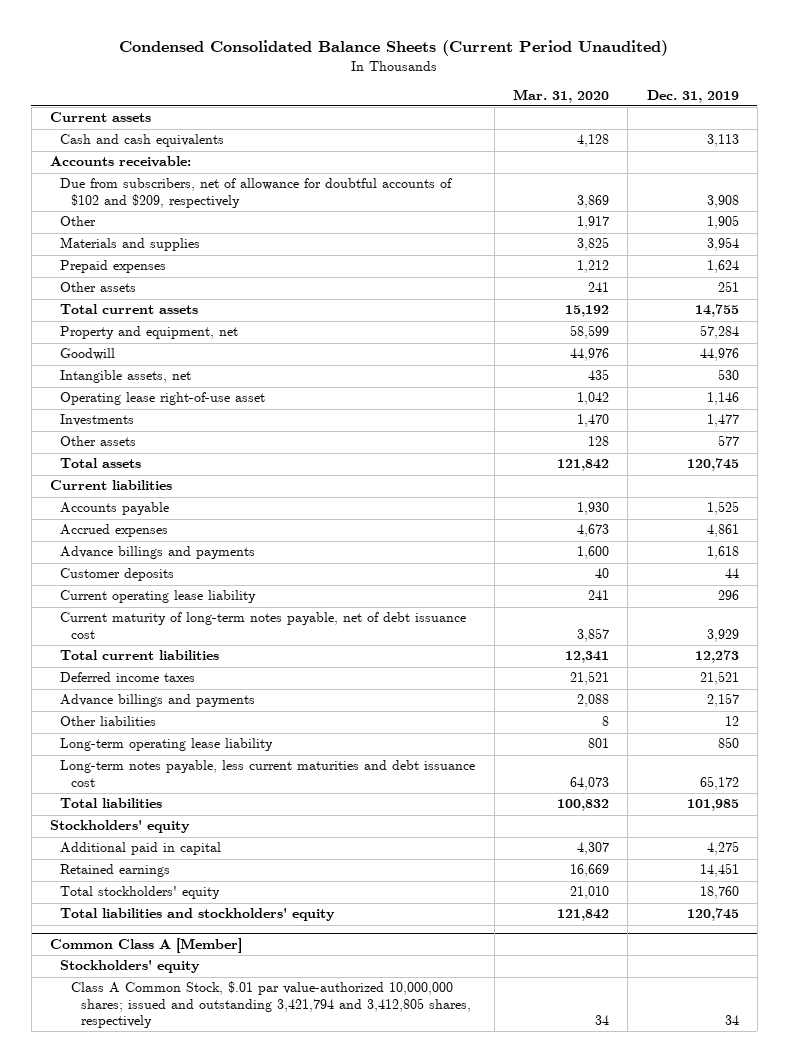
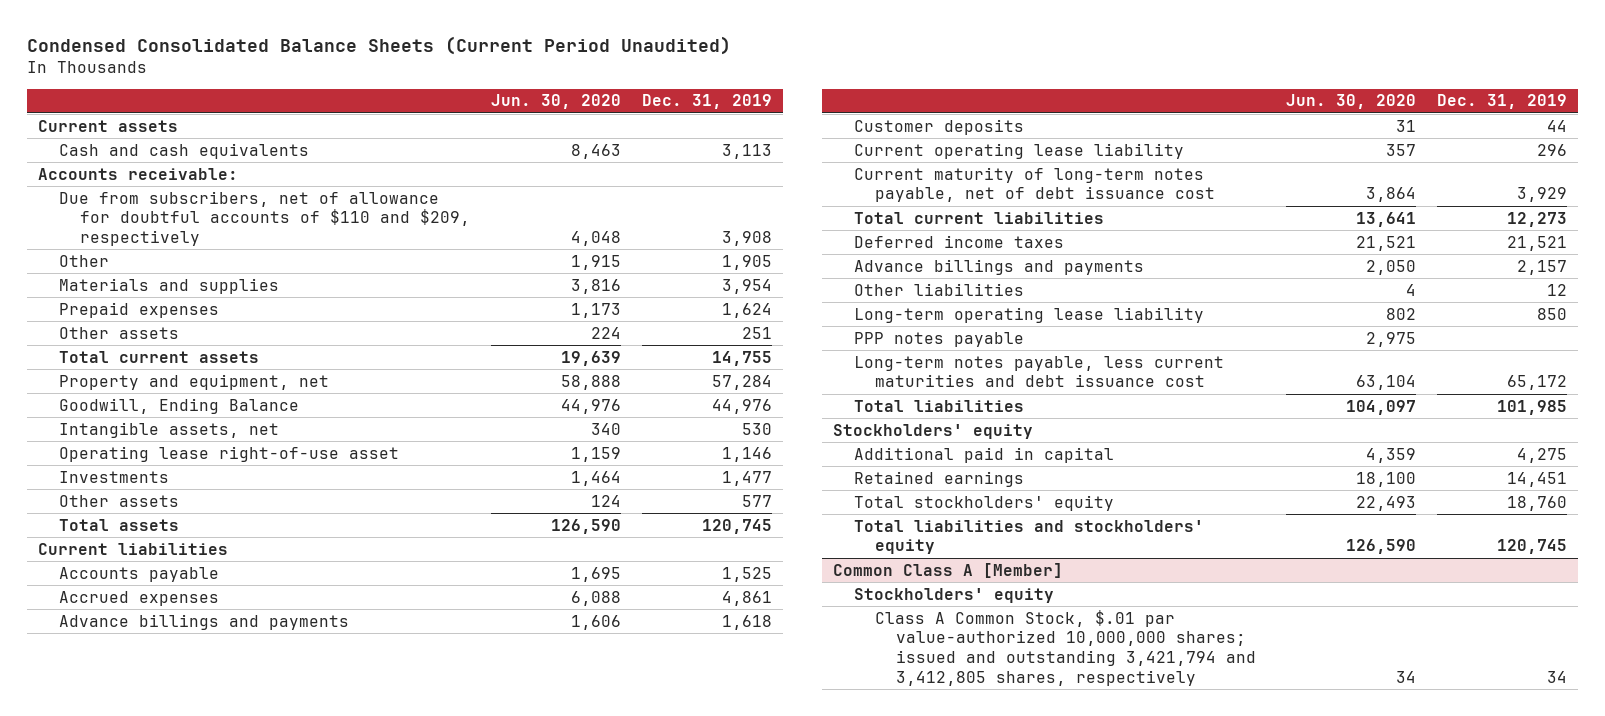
- | Mar. 31, 2020 | Dec. 31, 2019
+ | Jun. 30, 2020 | Dec. 31, 2019
- Due from subscribers, net of allowance for doubtful accounts of $102 and $209, respectively | 3,869 | 3,908
+ Due from subscribers, net of allowance for doubtful accounts of $110 and $209, respectively | 4,048 | 3,908
- Goodwill | 44,976 | 44,976
+ Goodwill, Ending Balance | 44,976 | 44,976
+ PPP notes payable | 2,975 |

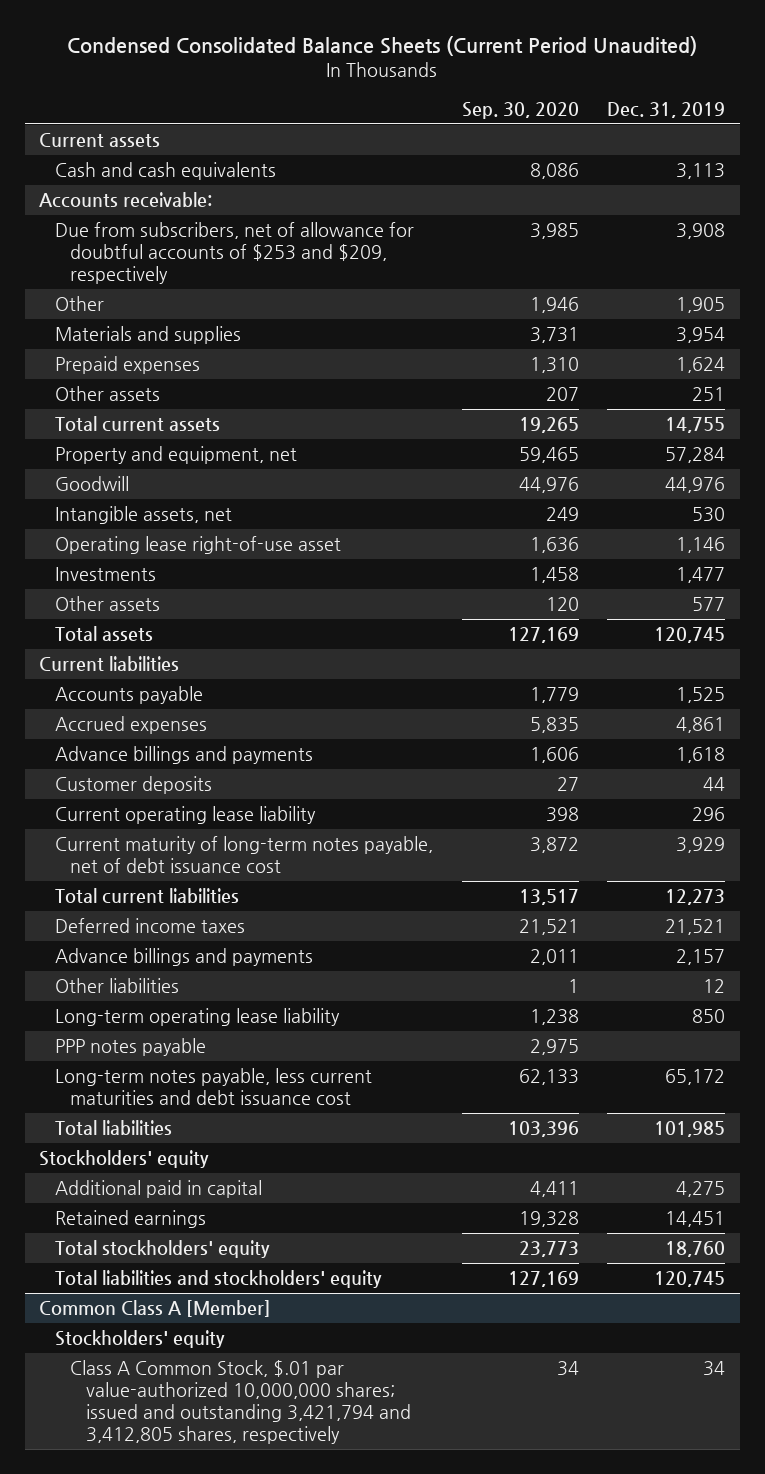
- | Jun. 30, 2020 | Dec. 31, 2019
+ | Sep. 30, 2020 | Dec. 31, 2019
- Due from subscribers, net of allowance for doubtful accounts of $110 and $209, respectively | 4,048 | 3,908
+ Due from subscribers, net of allowance for doubtful accounts of $253 and $209, respectively | 3,985 | 3,908
- Goodwill, Ending Balance | 44,976 | 44,976
+ Goodwill | 44,976 | 44,976

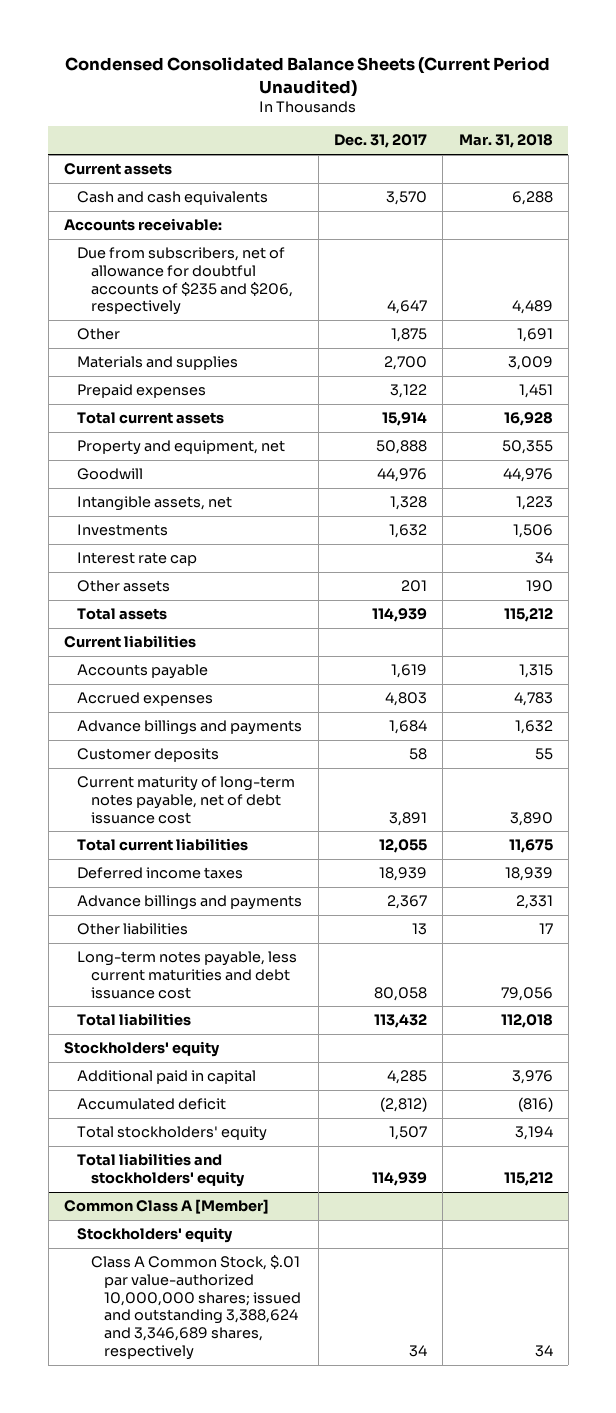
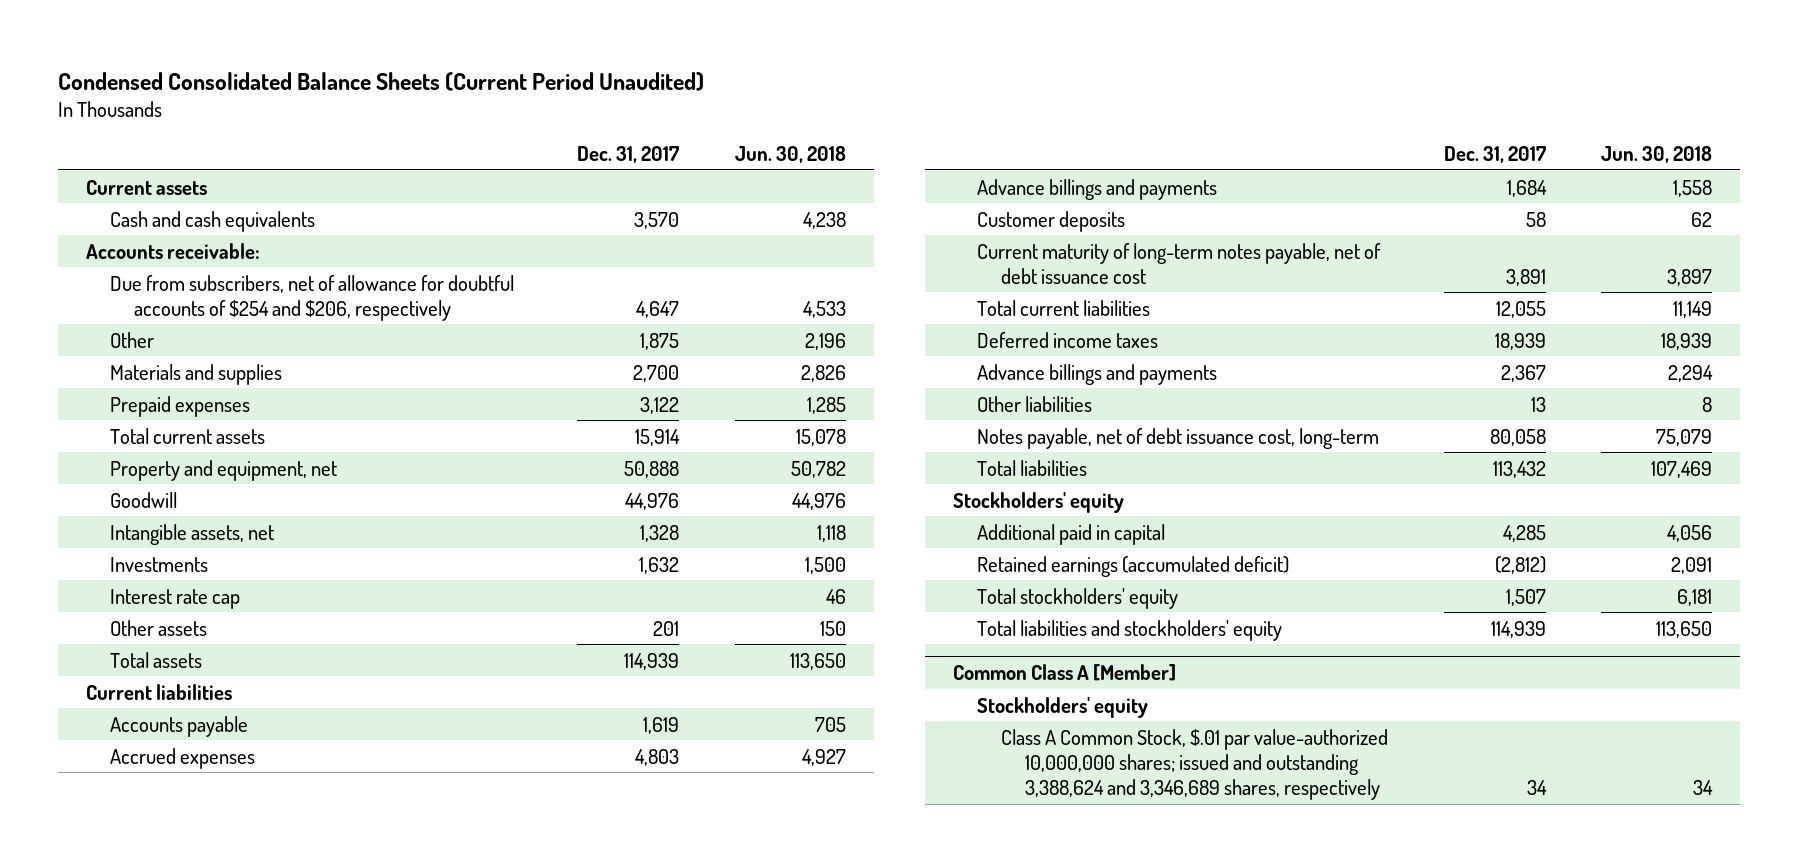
- | Dec. 31, 2017 | Mar. 31, 2018
+ | Dec. 31, 2017 | Jun. 30, 2018
- Due from subscribers, net of allowance for doubtful accounts of $235 and $206, respectively | 4,647 | 4,489
+ Due from subscribers, net of allowance for doubtful accounts of $254 and $206, respectively | 4,647 | 4,533
- Long-term notes payable, less current maturities and debt issuance cost | 80,058 | 79,056
+ Notes payable, net of debt issuance cost, long-term | 80,058 | 75,079
- Accumulated deficit | (2,812) | (816)
+ Retained earnings (accumulated deficit) | (2,812) | 2,091

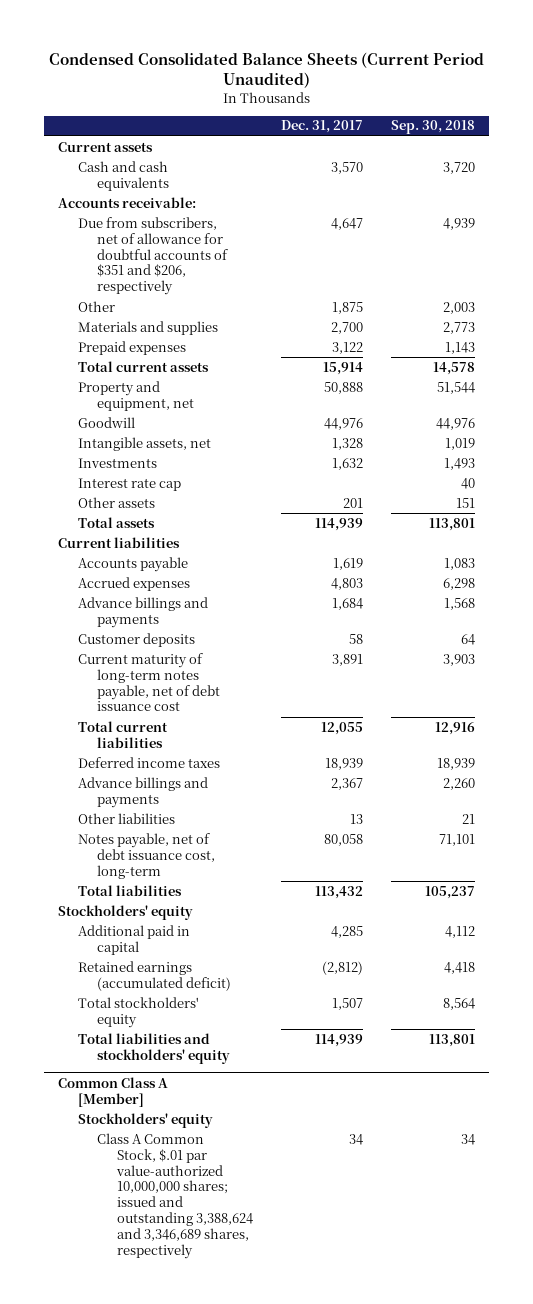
- | Dec. 31, 2017 | Jun. 30, 2018
+ | Dec. 31, 2017 | Sep. 30, 2018
- Due from subscribers, net of allowance for doubtful accounts of $254 and $206, respectively | 4,647 | 4,533
+ Due from subscribers, net of allowance for doubtful accounts of $351 and $206, respectively | 4,647 | 4,939

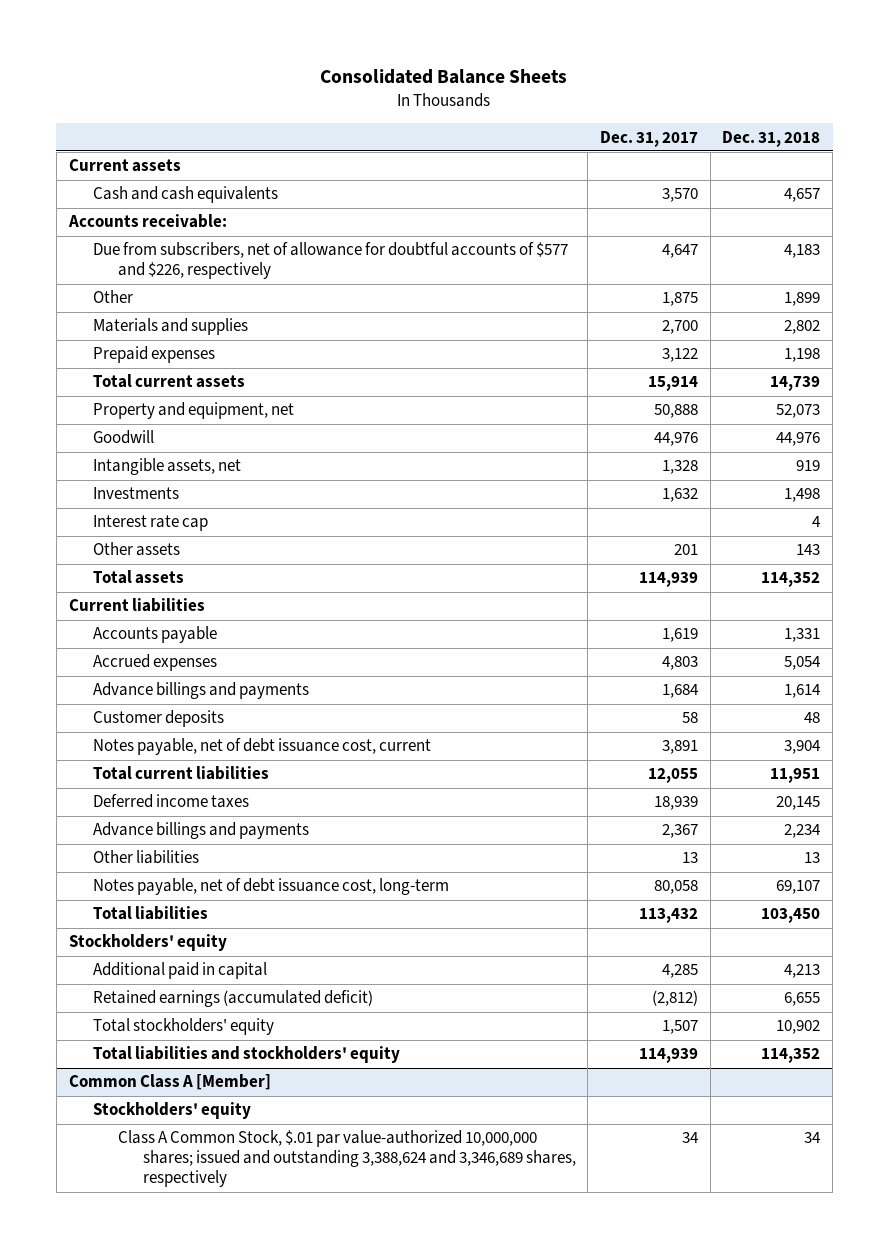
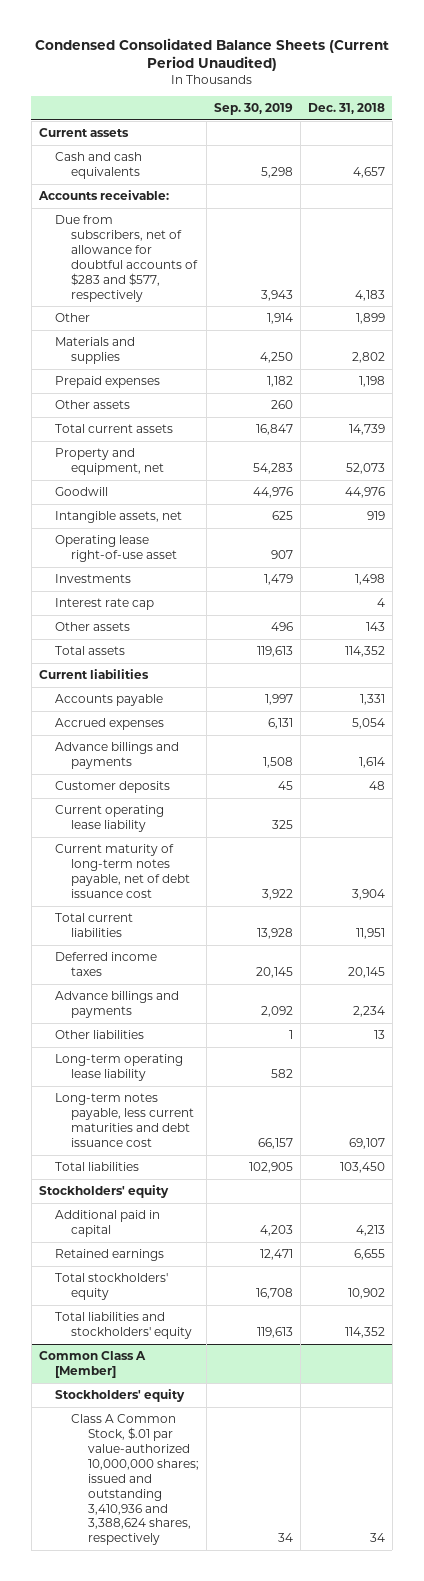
- Consolidated Balance Sheets
+ Condensed Consolidated Balance Sheets (Current Period Unaudited)
- | Dec. 31, 2017 | Dec. 31, 2018
+ | Sep. 30, 2019 | Dec. 31, 2018
- Due from subscribers, net of allowance for doubtful accounts of $577 and $226, respectively | 4,647 | 4,183
+ Due from subscribers, net of allowance for doubtful accounts of $283 and $577, respectively | 3,943 | 4,183
+ Other assets | 260 |
+ Operating lease right-of-use asset | 907 |
- Notes payable, net of debt issuance cost, current | 3,891 | 3,904
+ Current operating lease liability | 325 |
+ Current maturity of long-term notes payable, net of debt issuance cost | 3,922 | 3,904
- Notes payable, net of debt issuance cost, long-term | 80,058 | 69,107
+ Long-term operating lease liability | 582 |
+ Long-term notes payable, less current maturities and debt issuance cost | 66,157 | 69,107
- Retained earnings (accumulated deficit) | (2,812) | 6,655
+ Retained earnings | 12,471 | 6,655
@ Common Class A [Member]
- Class A Common Stock, $.01 par value-authorized 10,000,000 shares; issued and outstanding 3,388,624 and 3,346,689 shares, respectively | 34 | 34
+ Class A Common Stock, $.01 par value-authorized 10,000,000 shares; issued and outstanding 3,410,936 and 3,388,624 shares, respectively | 34 | 34

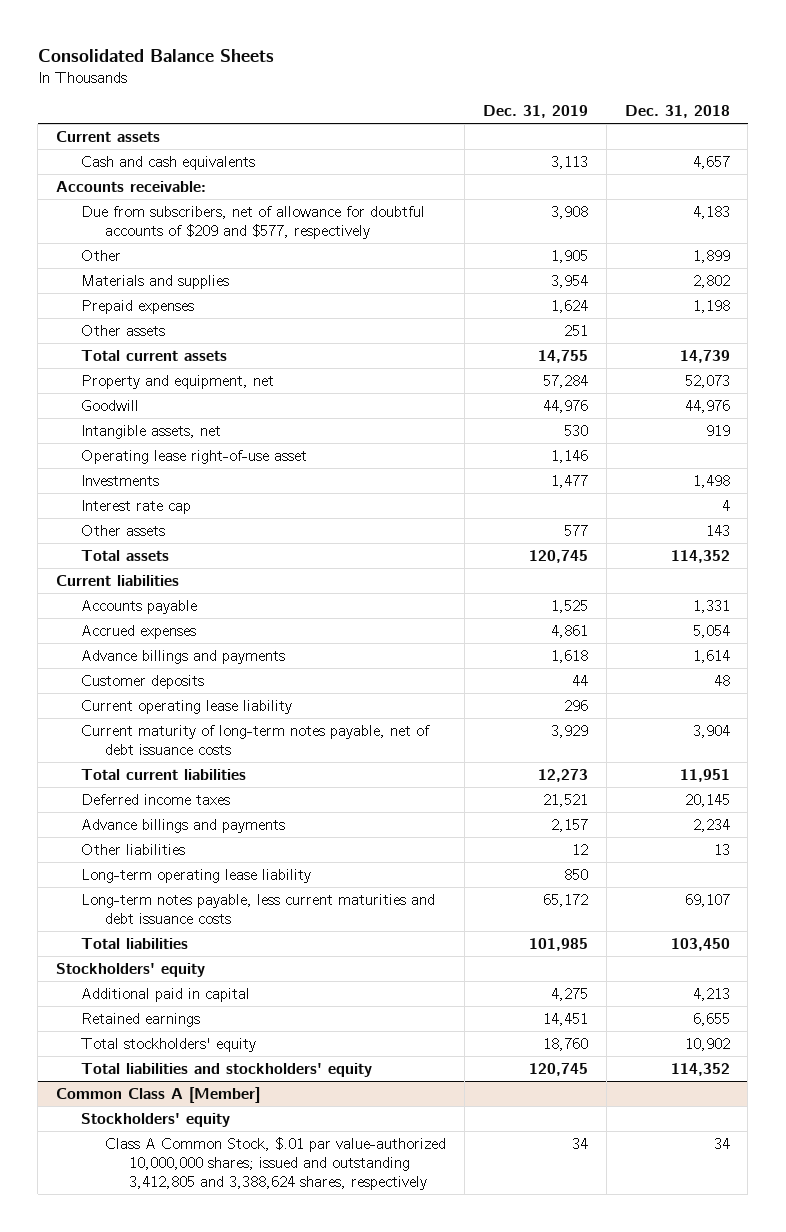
- Condensed Consolidated Balance Sheets (Current Period Unaudited)
+ Consolidated Balance Sheets
- | Sep. 30, 2019 | Dec. 31, 2018
+ | Dec. 31, 2019 | Dec. 31, 2018
- Due from subscribers, net of allowance for doubtful accounts of $283 and $577, respectively | 3,943 | 4,183
+ Due from subscribers, net of allowance for doubtful accounts of $209 and $577, respectively | 3,908 | 4,183
- Current maturity of long-term notes payable, net of debt issuance cost | 3,922 | 3,904
+ Current maturity of long-term notes payable, net of debt issuance costs | 3,929 | 3,904
- Long-term notes payable, less current maturities and debt issuance cost | 66,157 | 69,107
+ Long-term notes payable, less current maturities and debt issuance costs | 65,172 | 69,107
@ Common Class A [Member]
- Class A Common Stock, $.01 par value-authorized 10,000,000 shares; issued and outstanding 3,410,936 and 3,388,624 shares, respectively | 34 | 34
+ Class A Common Stock, $.01 par value-authorized 10,000,000 shares; issued and outstanding 3,412,805 and 3,388,624 shares, respectively | 34 | 34

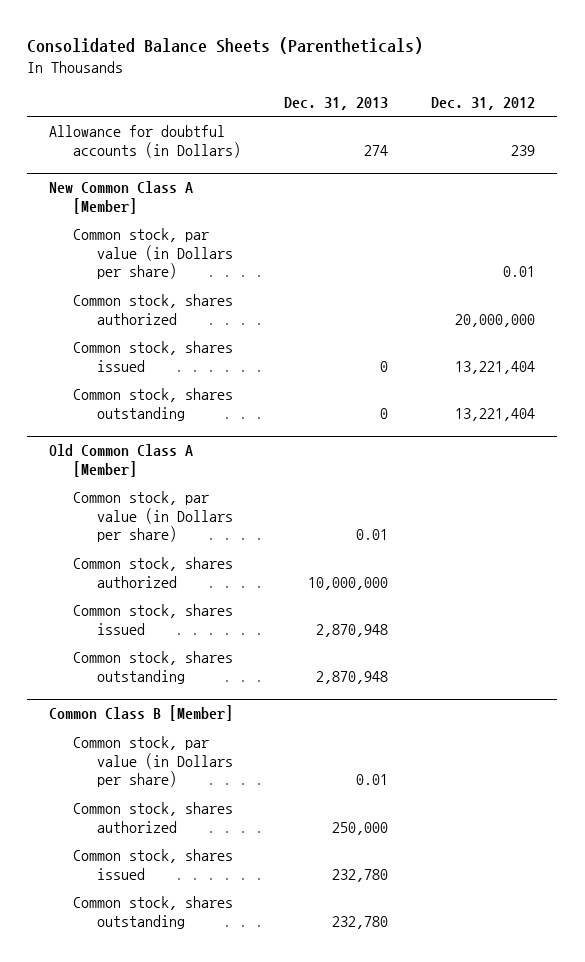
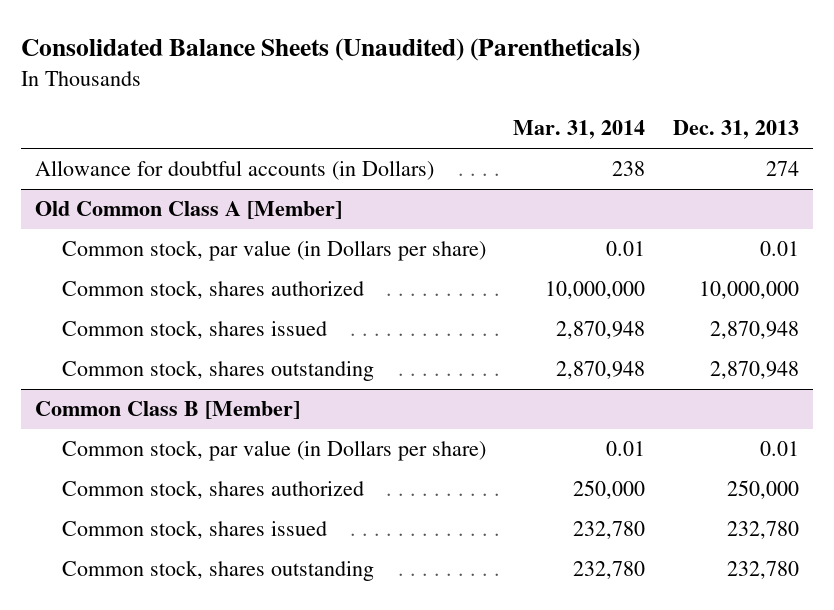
- Consolidated Balance Sheets (Parentheticals)
+ Consolidated Balance Sheets (Unaudited) (Parentheticals)
- | Dec. 31, 2013 | Dec. 31, 2012
+ | Mar. 31, 2014 | Dec. 31, 2013
- New Common Class A [Member]
- Common stock, par value (in Dollars per share) | | 0.01
- Common stock, shares authorized | | 20,000,000
- Common stock, shares issued | 0 | 13,221,404
- Common stock, shares outstanding | 0 | 13,221,404

